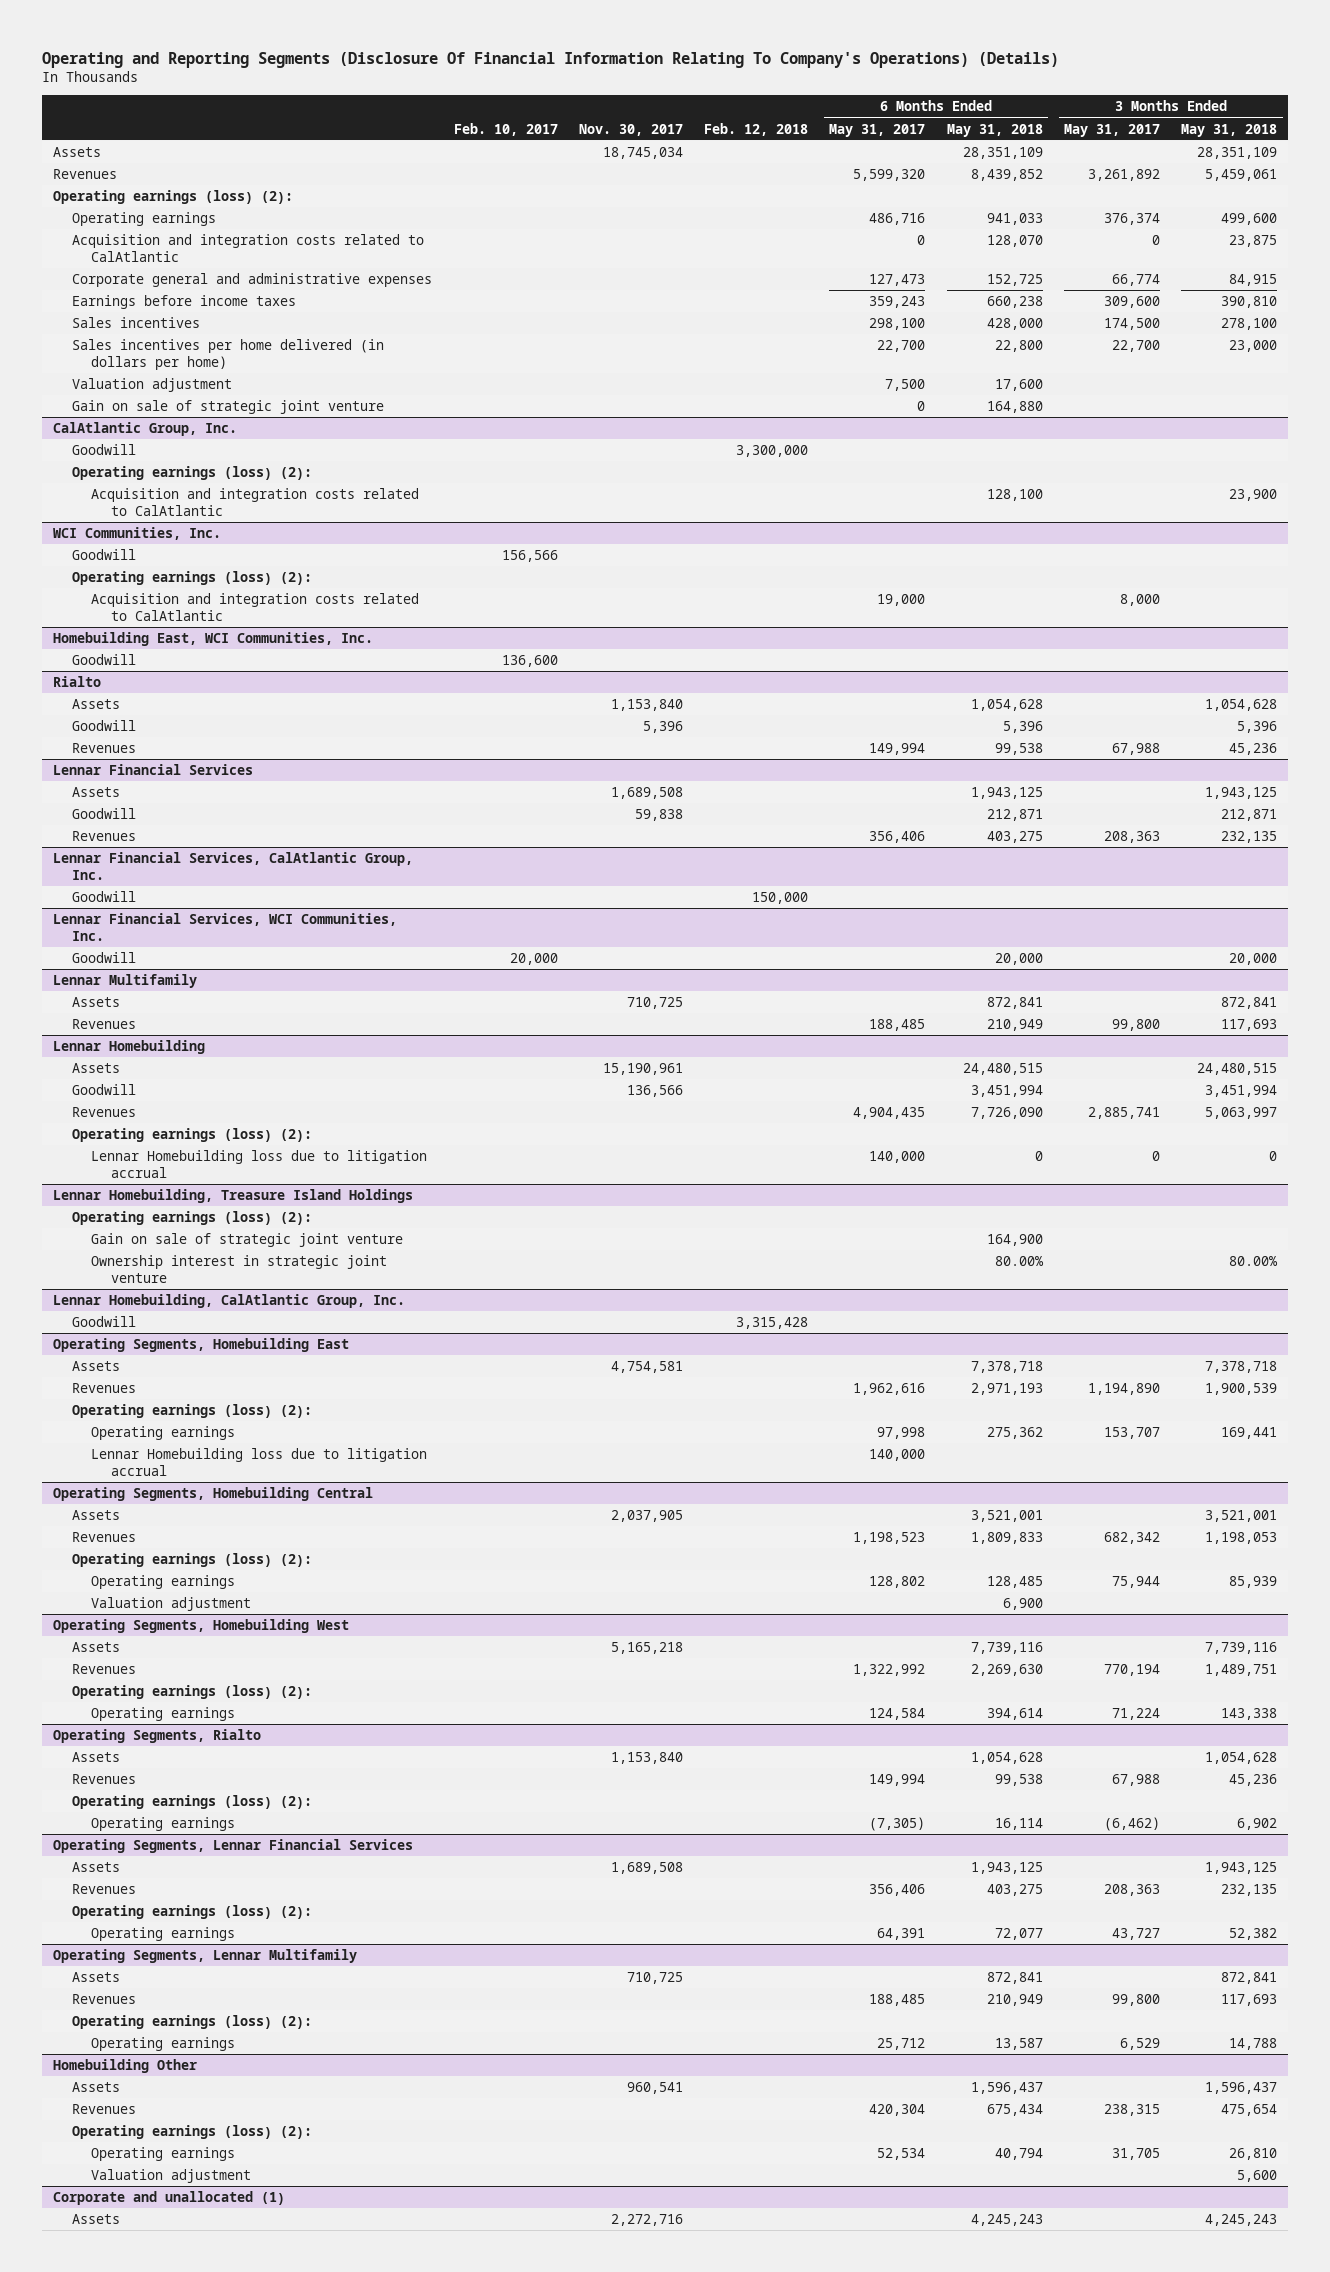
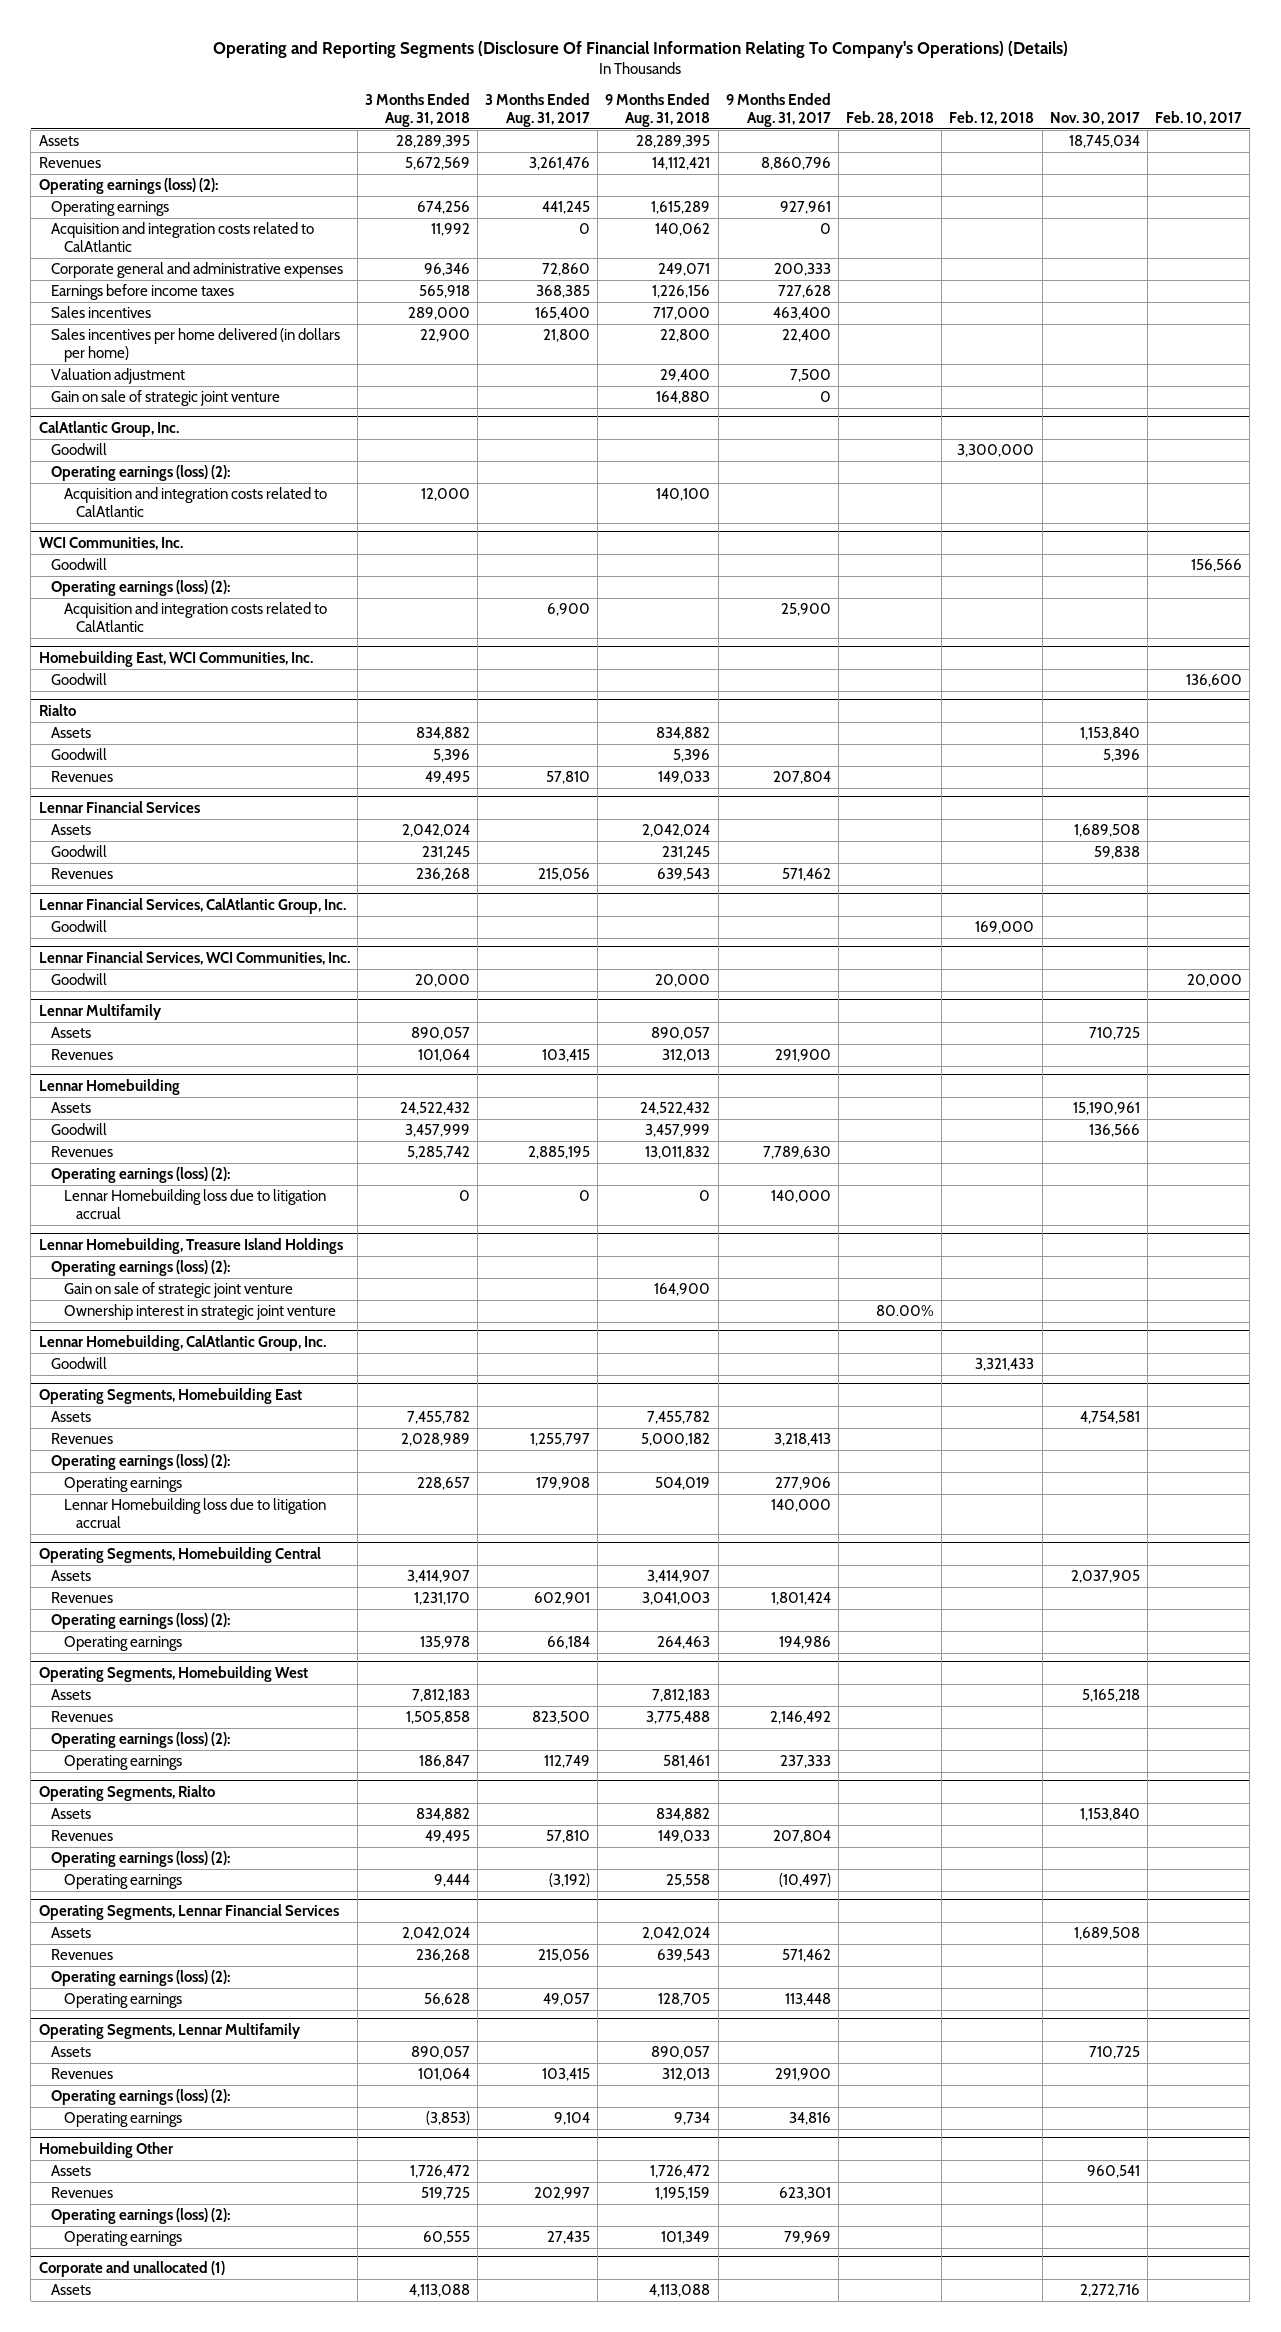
- | Feb. 10, 2017 | Nov. 30, 2017 | Feb. 12, 2018 | 6 Months Ended May 31, 2017 | 6 Months Ended May 31, 2018 | 3 Months Ended May 31, 2017 | 3 Months Ended May 31, 2018
+ | 3 Months Ended Aug. 31, 2018 | 3 Months Ended Aug. 31, 2017 | 9 Months Ended Aug. 31, 2018 | 9 Months Ended Aug. 31, 2017 | Feb. 28, 2018 | Feb. 12, 2018 | Nov. 30, 2017 | Feb. 10, 2017
@ Lennar Financial Services, CalAtlantic Group, Inc.
- Goodwill | | | 150,000 | | | |
+ Goodwill | | | | | | 169,000 | |
@ Lennar Homebuilding, CalAtlantic Group, Inc.
- Goodwill | | | 3,315,428 | | | |
+ Goodwill | | | | | | 3,321,433 | |
@ Operating Segments, Homebuilding Central
- Valuation adjustment | | | | | 6,900 | |
@ Homebuilding Other
- Valuation adjustment | | | | | | | 5,600

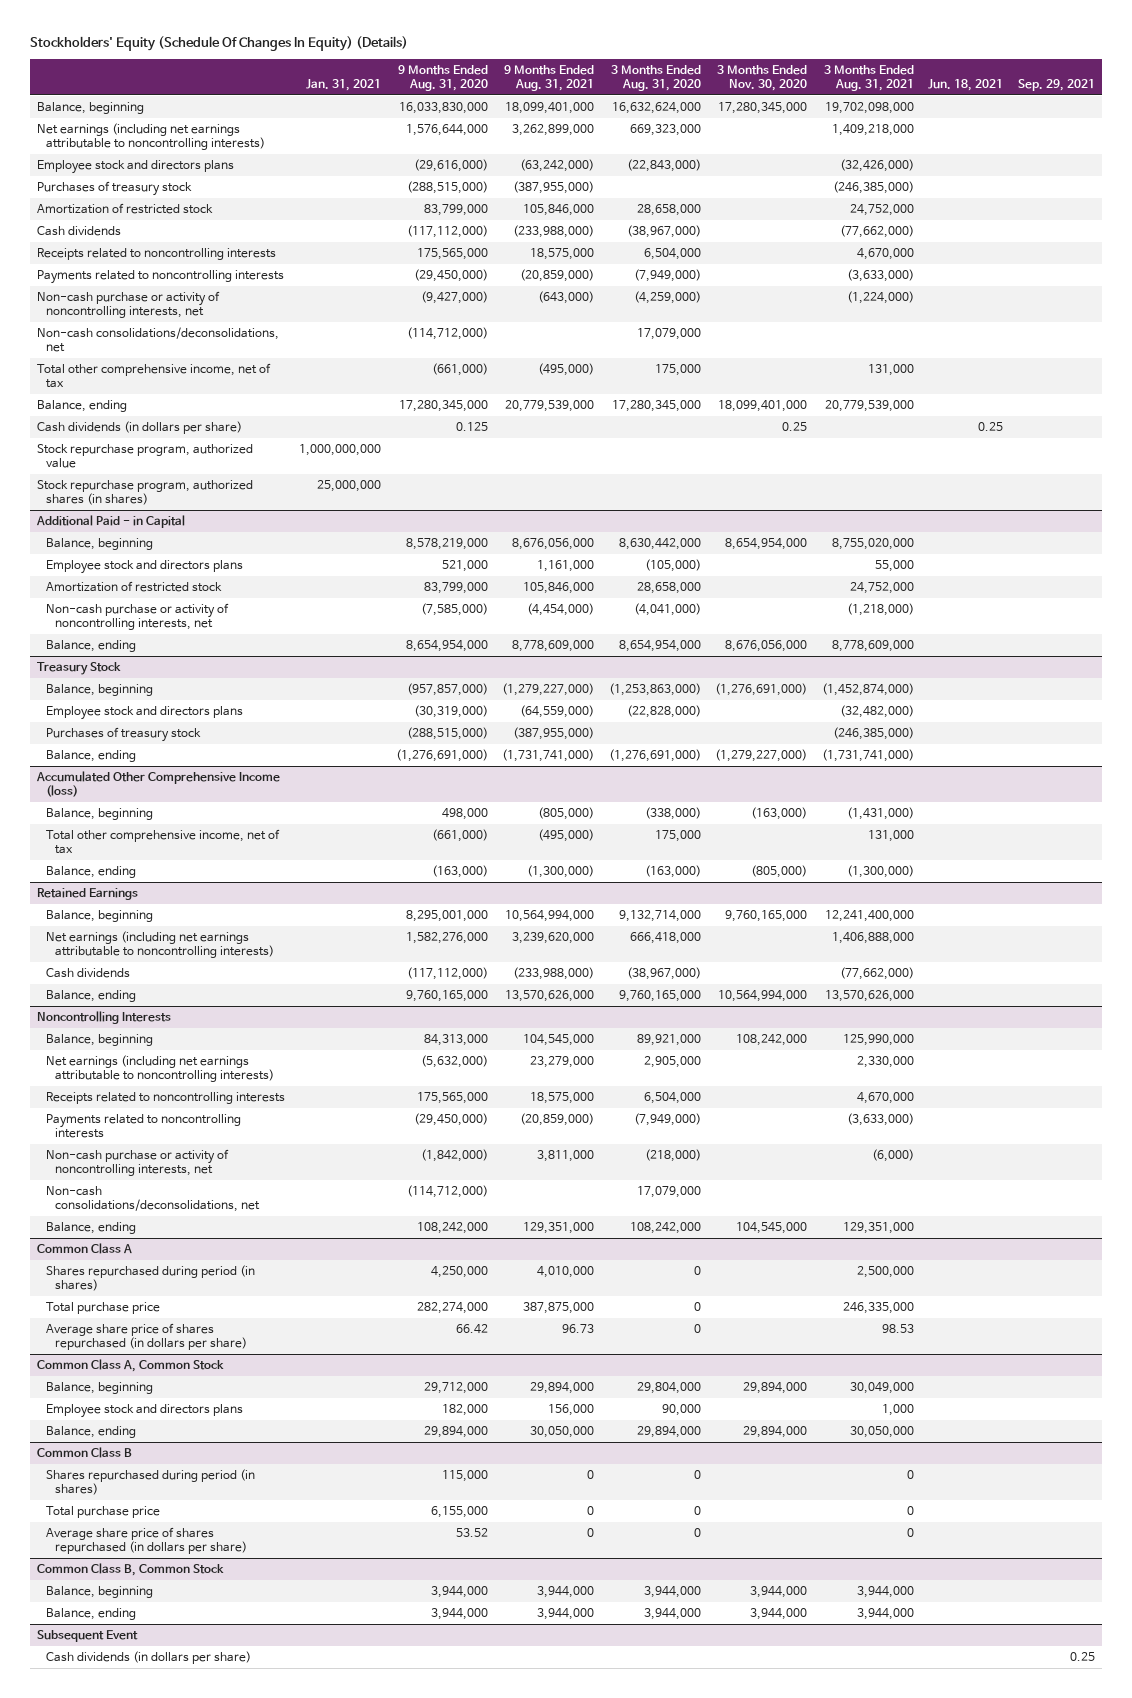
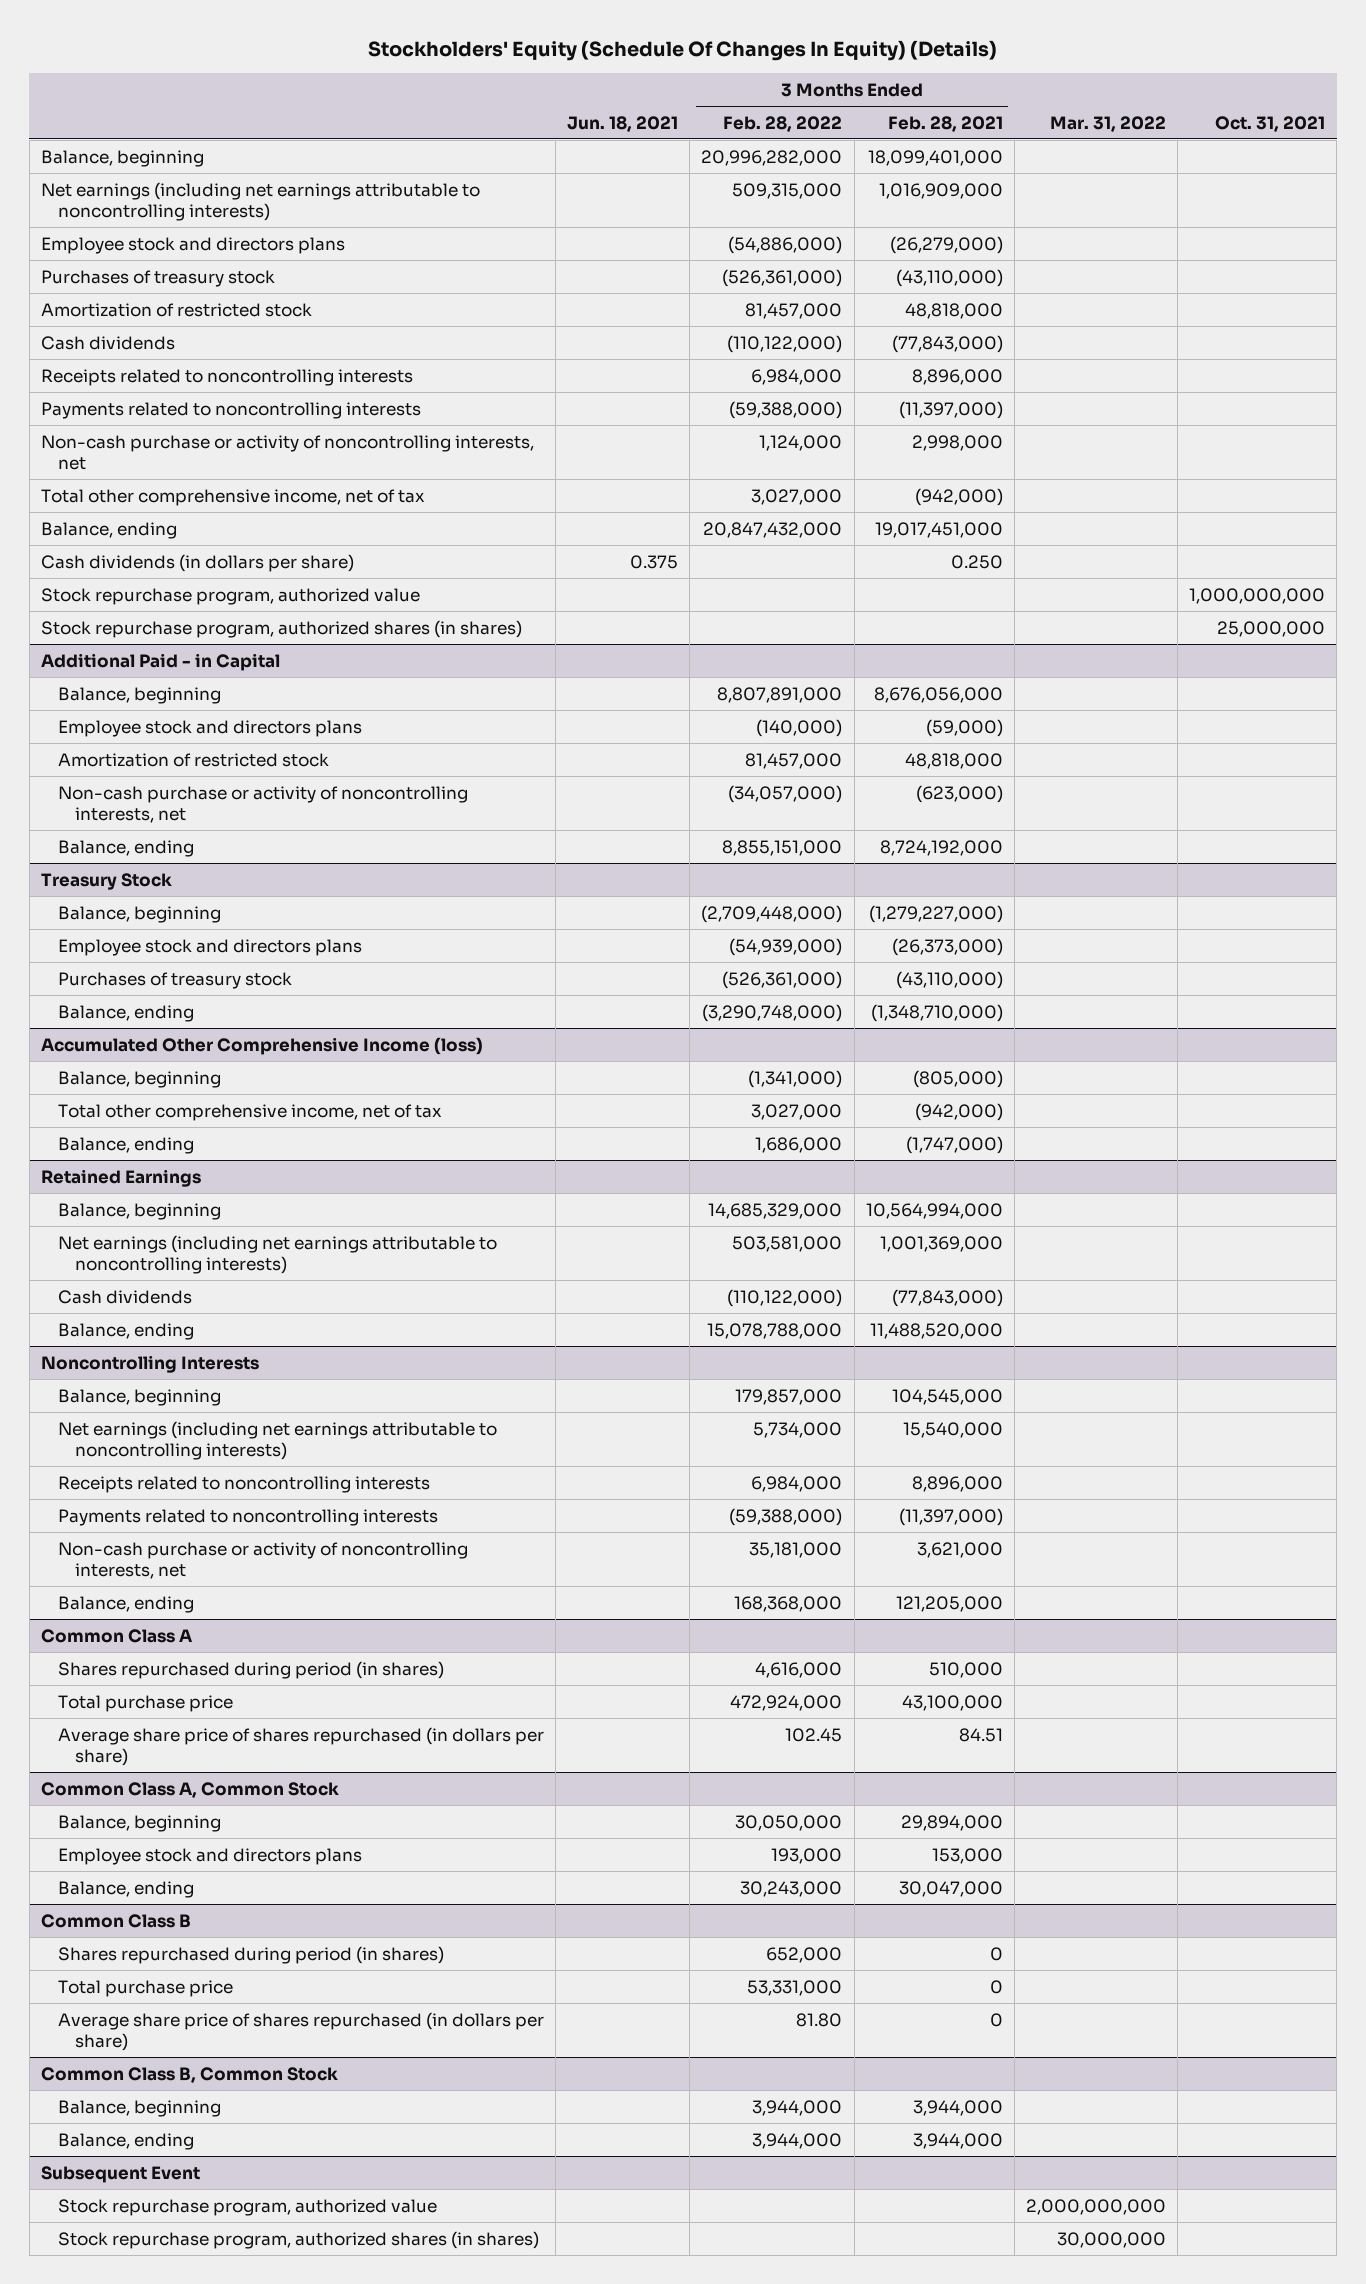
- | Jan. 31, 2021 | 9 Months Ended Aug. 31, 2020 | 9 Months Ended Aug. 31, 2021 | 3 Months Ended Aug. 31, 2020 | 3 Months Ended Nov. 30, 2020 | 3 Months Ended Aug. 31, 2021 | Jun. 18, 2021 | Sep. 29, 2021
+ | Jun. 18, 2021 | 3 Months Ended Feb. 28, 2022 | 3 Months Ended Feb. 28, 2021 | Mar. 31, 2022 | Oct. 31, 2021
- Non-cash consolidations/deconsolidations, net | | (114,712,000) | | 17,079,000 | | | |
- Cash dividends (in dollars per share) | | 0.125 | | | 0.25 | | 0.25 |
+ Cash dividends (in dollars per share) | 0.375 | | 0.250 | |
@ Noncontrolling Interests
- Non-cash consolidations/deconsolidations, net | | (114,712,000) | | 17,079,000 | | | |
@ Subsequent Event
- Cash dividends (in dollars per share) | | | | | | | | 0.25
+ Stock repurchase program, authorized value | | | | 2,000,000,000 |
+ Stock repurchase program, authorized shares (in shares) | | | | 30,000,000 |

